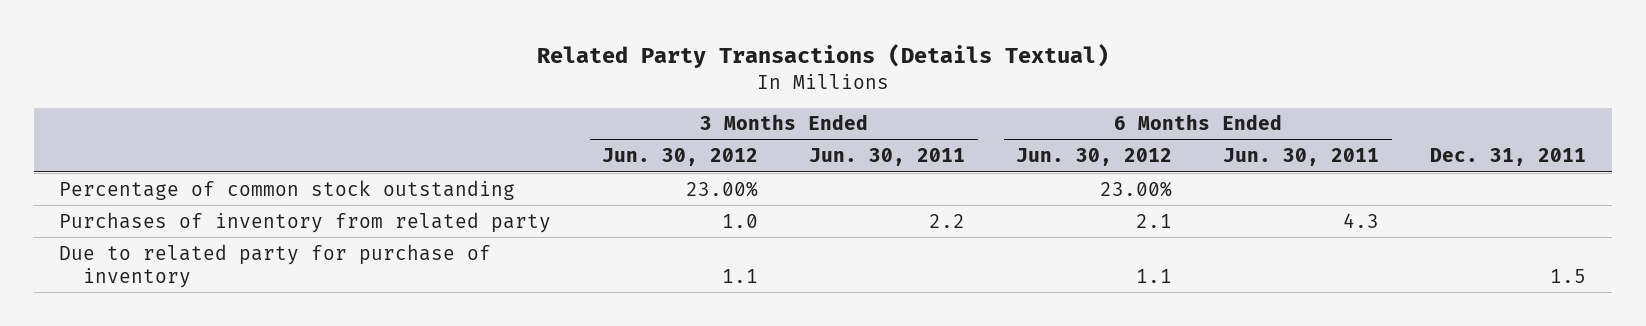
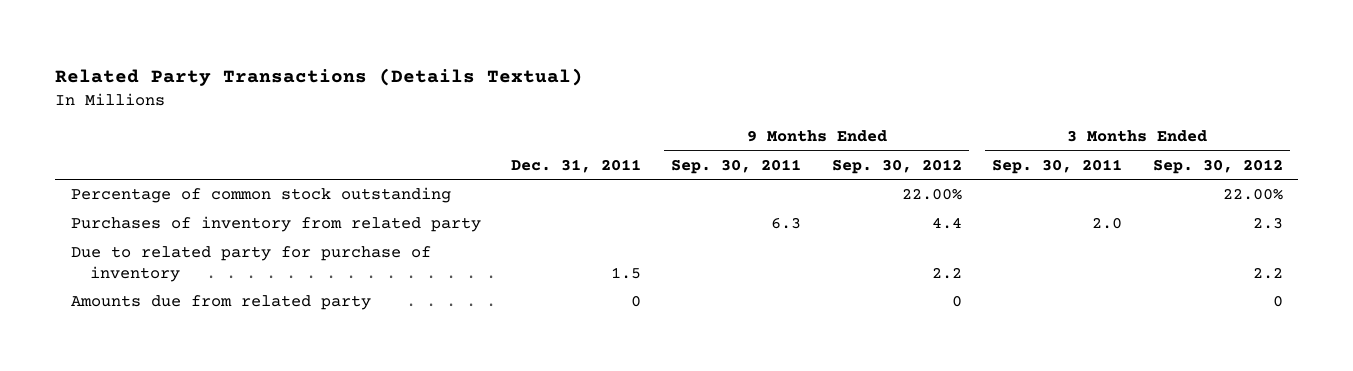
- | 3 Months Ended Jun. 30, 2012 | 3 Months Ended Jun. 30, 2011 | 6 Months Ended Jun. 30, 2012 | 6 Months Ended Jun. 30, 2011 | Dec. 31, 2011
+ | Dec. 31, 2011 | 9 Months Ended Sep. 30, 2011 | 9 Months Ended Sep. 30, 2012 | 3 Months Ended Sep. 30, 2011 | 3 Months Ended Sep. 30, 2012
+ Amounts due from related party | 0 | | 0 | | 0

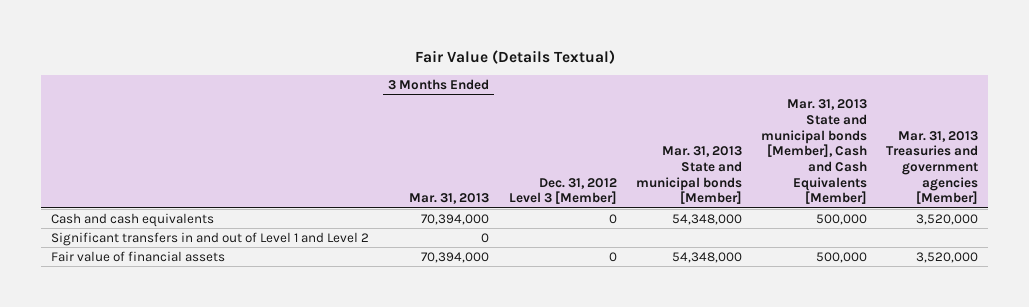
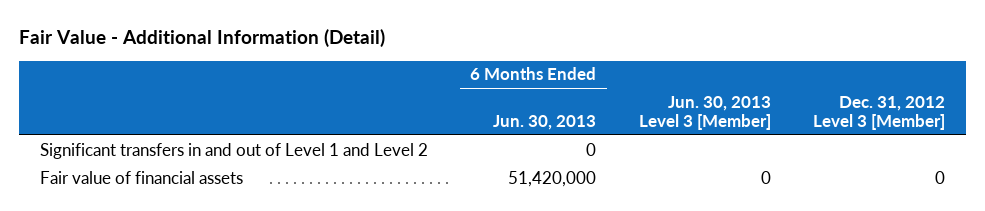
- Fair Value (Details Textual)
+ Fair Value - Additional Information (Detail)
- | 3 Months Ended Mar. 31, 2013 | Dec. 31, 2012 Level 3 [Member] | Mar. 31, 2013 State and municipal bonds [Member] | Mar. 31, 2013 State and municipal bonds [Member], Cash and Cash Equivalents [Member] | Mar. 31, 2013 Treasuries and government agencies [Member]
+ | 6 Months Ended Jun. 30, 2013 | Jun. 30, 2013 Level 3 [Member] | Dec. 31, 2012 Level 3 [Member]
- Cash and cash equivalents | 70,394,000 | 0 | 54,348,000 | 500,000 | 3,520,000

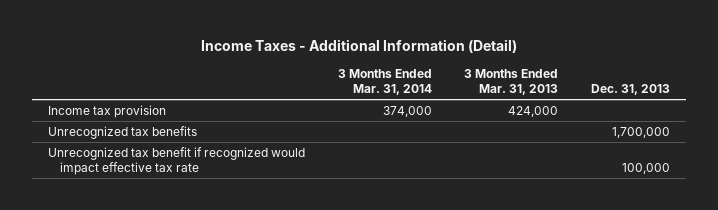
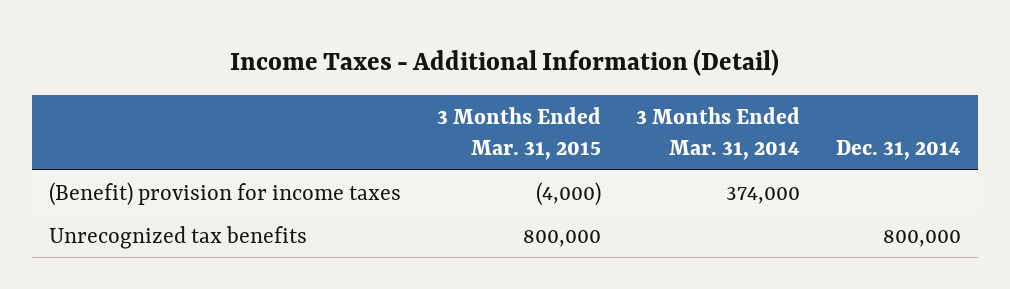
- | 3 Months Ended Mar. 31, 2014 | 3 Months Ended Mar. 31, 2013 | Dec. 31, 2013
+ | 3 Months Ended Mar. 31, 2015 | 3 Months Ended Mar. 31, 2014 | Dec. 31, 2014
- Income tax provision | 374,000 | 424,000 |
+ (Benefit) provision for income taxes | (4,000) | 374,000 |
- Unrecognized tax benefit if recognized would impact effective tax rate | | | 100,000

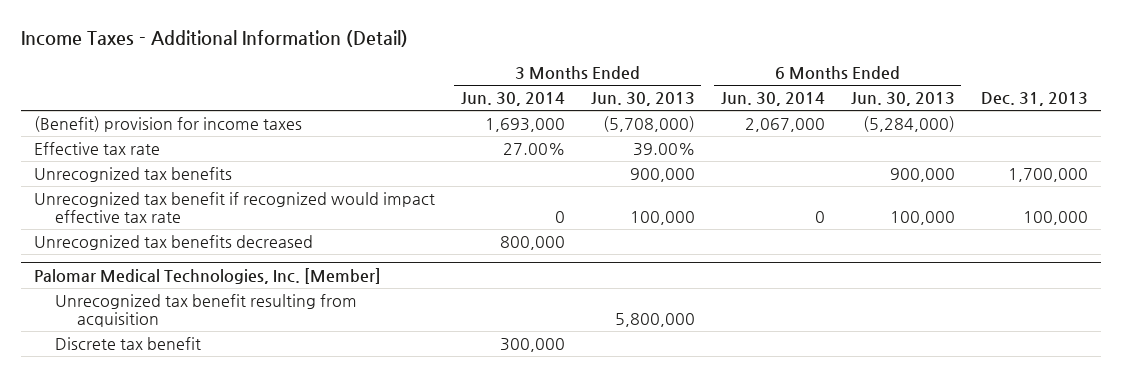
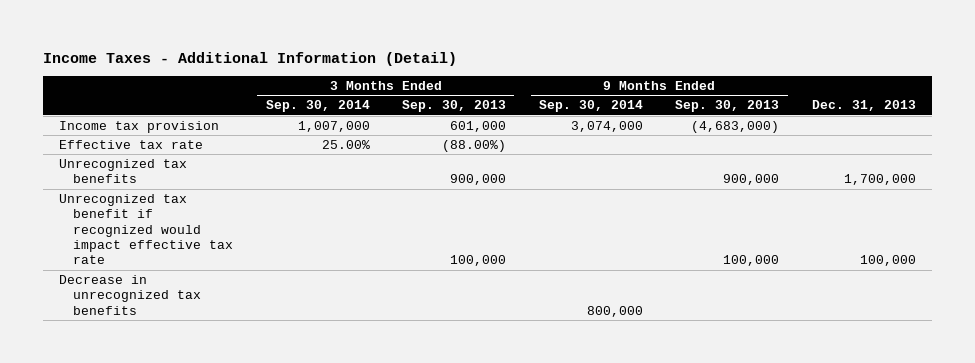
- | 3 Months Ended Jun. 30, 2014 | 3 Months Ended Jun. 30, 2013 | 6 Months Ended Jun. 30, 2014 | 6 Months Ended Jun. 30, 2013 | Dec. 31, 2013
+ | 3 Months Ended Sep. 30, 2014 | 3 Months Ended Sep. 30, 2013 | 9 Months Ended Sep. 30, 2014 | 9 Months Ended Sep. 30, 2013 | Dec. 31, 2013
- (Benefit) provision for income taxes | 1,693,000 | (5,708,000) | 2,067,000 | (5,284,000) |
+ Income tax provision | 1,007,000 | 601,000 | 3,074,000 | (4,683,000) |
- Unrecognized tax benefits decreased | 800,000 | | | |
- Palomar Medical Technologies, Inc. [Member]
- Unrecognized tax benefit resulting from acquisition | | 5,800,000 | | |
- Discrete tax benefit | 300,000 | | | |
+ Decrease in unrecognized tax benefits | | | 800,000 | |

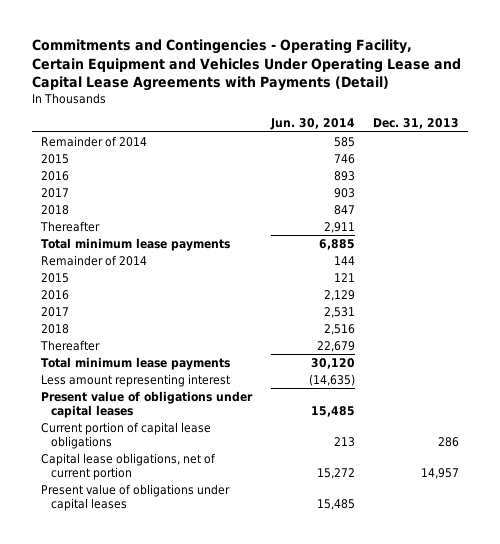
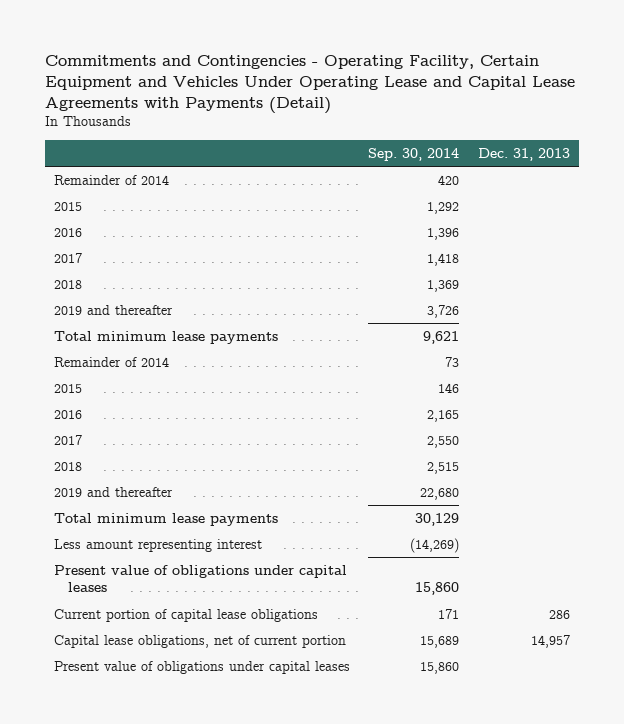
- | Jun. 30, 2014 | Dec. 31, 2013
+ | Sep. 30, 2014 | Dec. 31, 2013
- Thereafter | 2,911 |
+ 2019 and thereafter | 3,726 |
- Thereafter | 22,679 |
+ 2019 and thereafter | 22,680 |

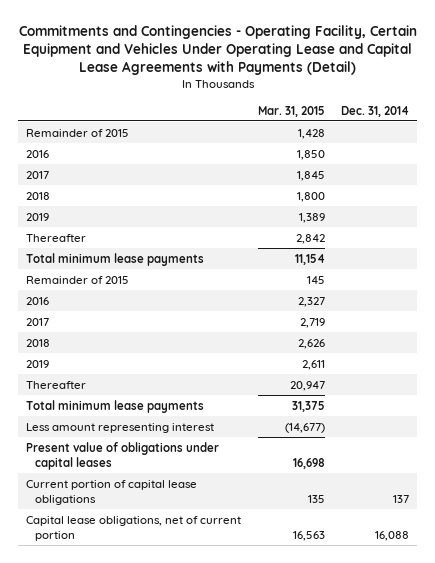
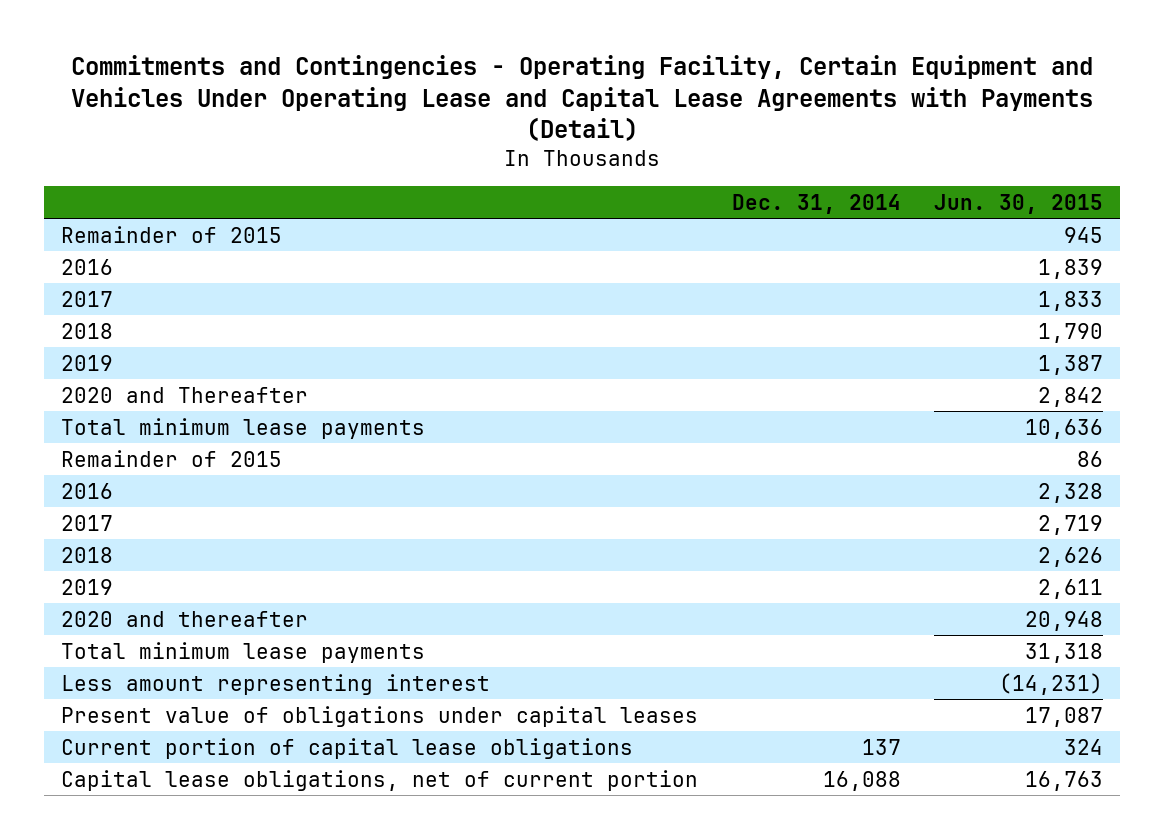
- | Mar. 31, 2015 | Dec. 31, 2014
+ | Dec. 31, 2014 | Jun. 30, 2015
- Thereafter | 2,842 |
+ 2020 and Thereafter | | 2,842
- Thereafter | 20,947 |
+ 2020 and thereafter | | 20,948

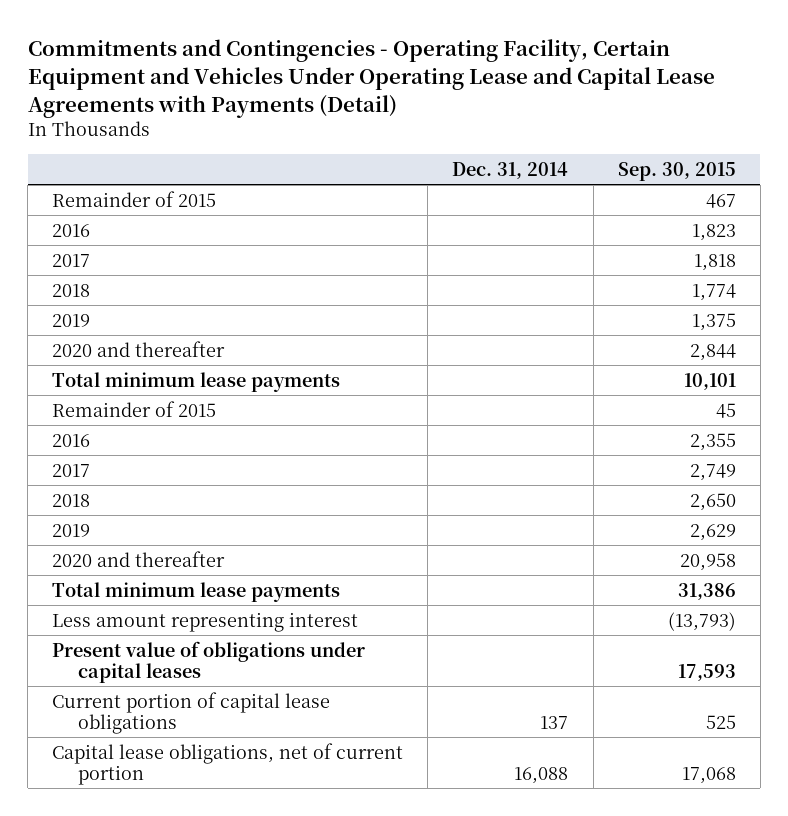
- | Dec. 31, 2014 | Jun. 30, 2015
+ | Dec. 31, 2014 | Sep. 30, 2015
- 2020 and Thereafter | | 2,842
+ 2020 and thereafter | | 2,844

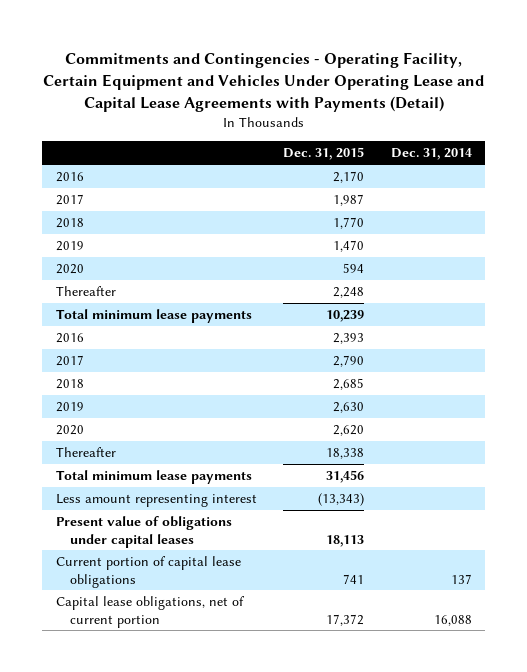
- | Dec. 31, 2014 | Sep. 30, 2015
+ | Dec. 31, 2015 | Dec. 31, 2014
- Remainder of 2015 | | 467
- 2020 and thereafter | | 2,844
+ 2020 | 594 |
+ Thereafter | 2,248 |
- Remainder of 2015 | | 45
- 2020 and thereafter | | 20,958
+ 2020 | 2,620 |
+ Thereafter | 18,338 |

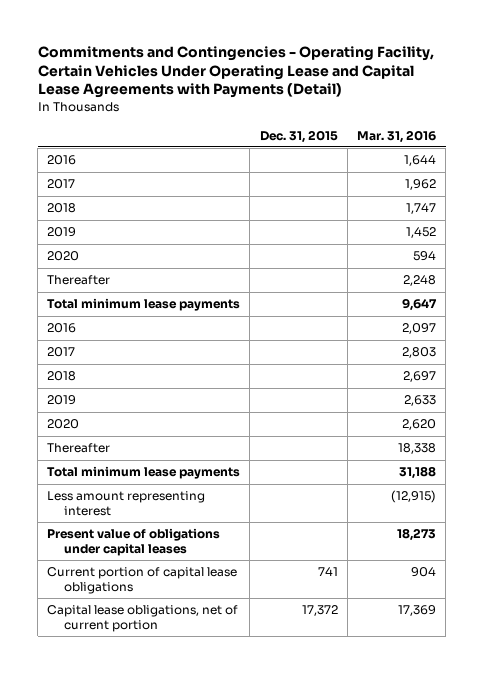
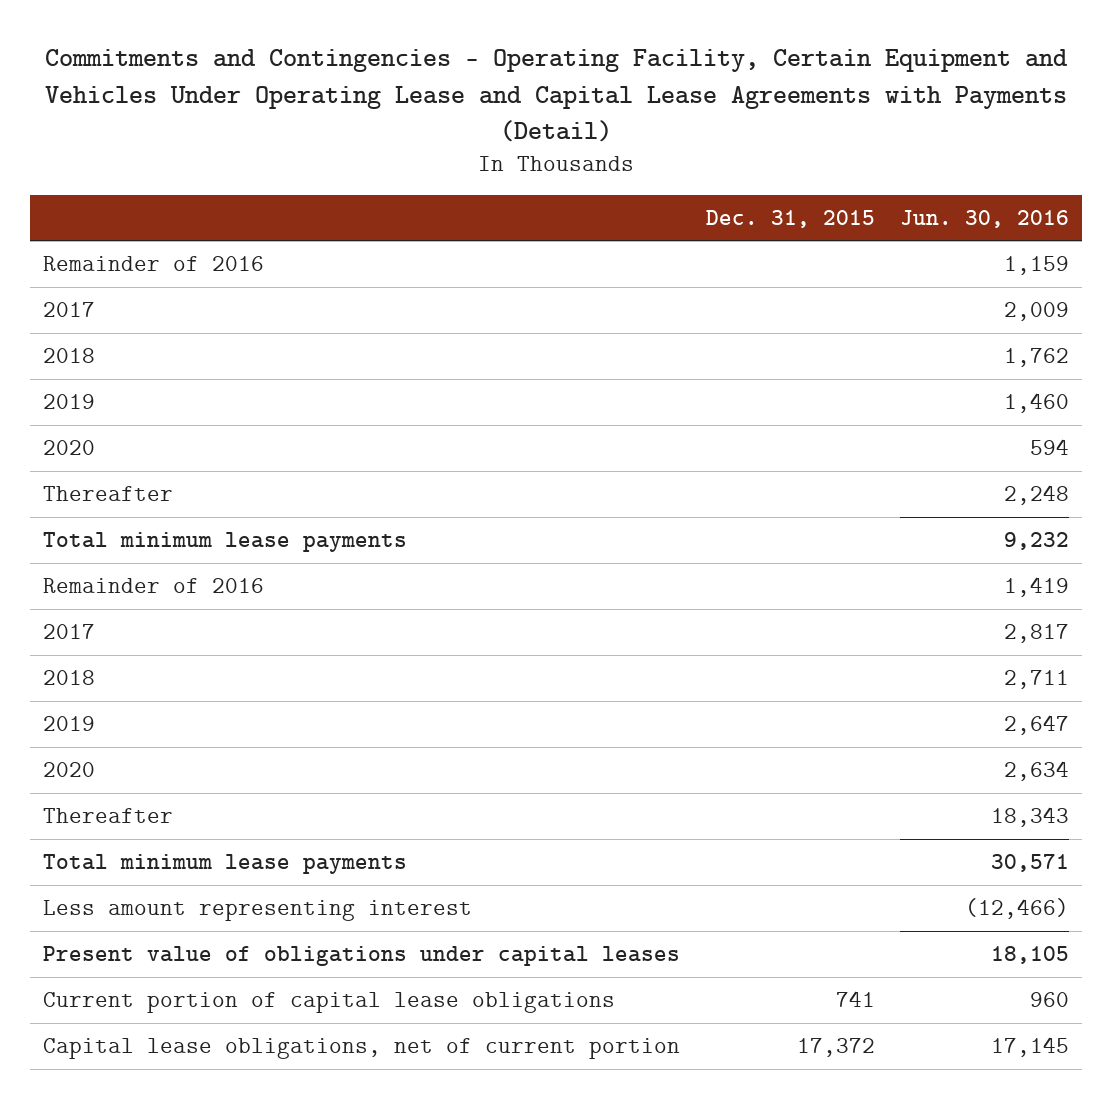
- Commitments and Contingencies - Operating Facility, Certain Vehicles Under Operating Lease and Capital Lease Agreements with Payments (Detail)
+ Commitments and Contingencies - Operating Facility, Certain Equipment and Vehicles Under Operating Lease and Capital Lease Agreements with Payments (Detail)
- | Dec. 31, 2015 | Mar. 31, 2016
+ | Dec. 31, 2015 | Jun. 30, 2016
- 2016 | | 1,644
+ Remainder of 2016 | | 1,159
- 2016 | | 2,097
+ Remainder of 2016 | | 1,419

